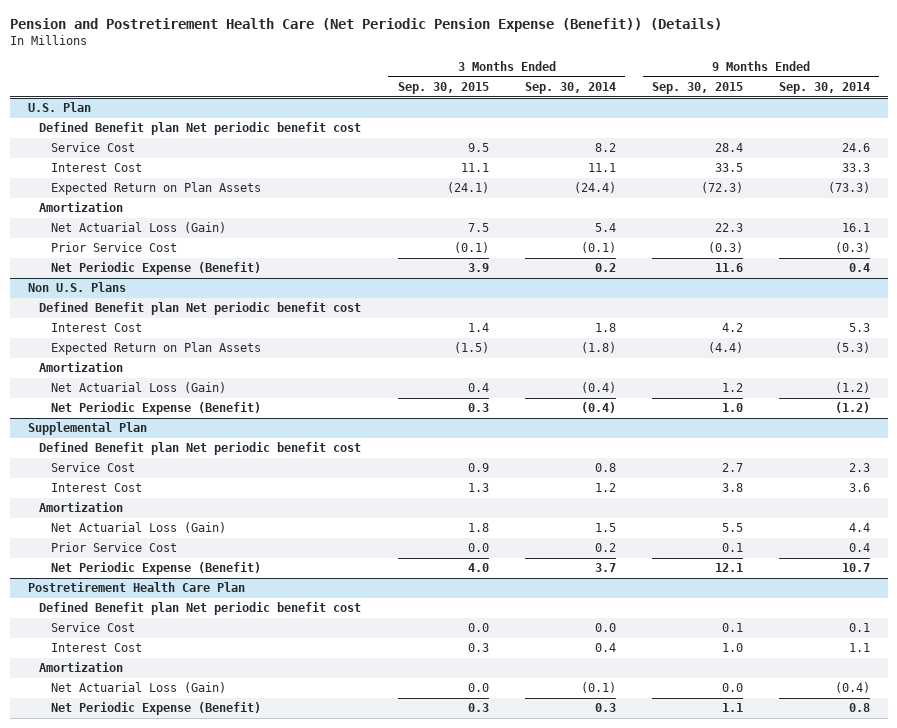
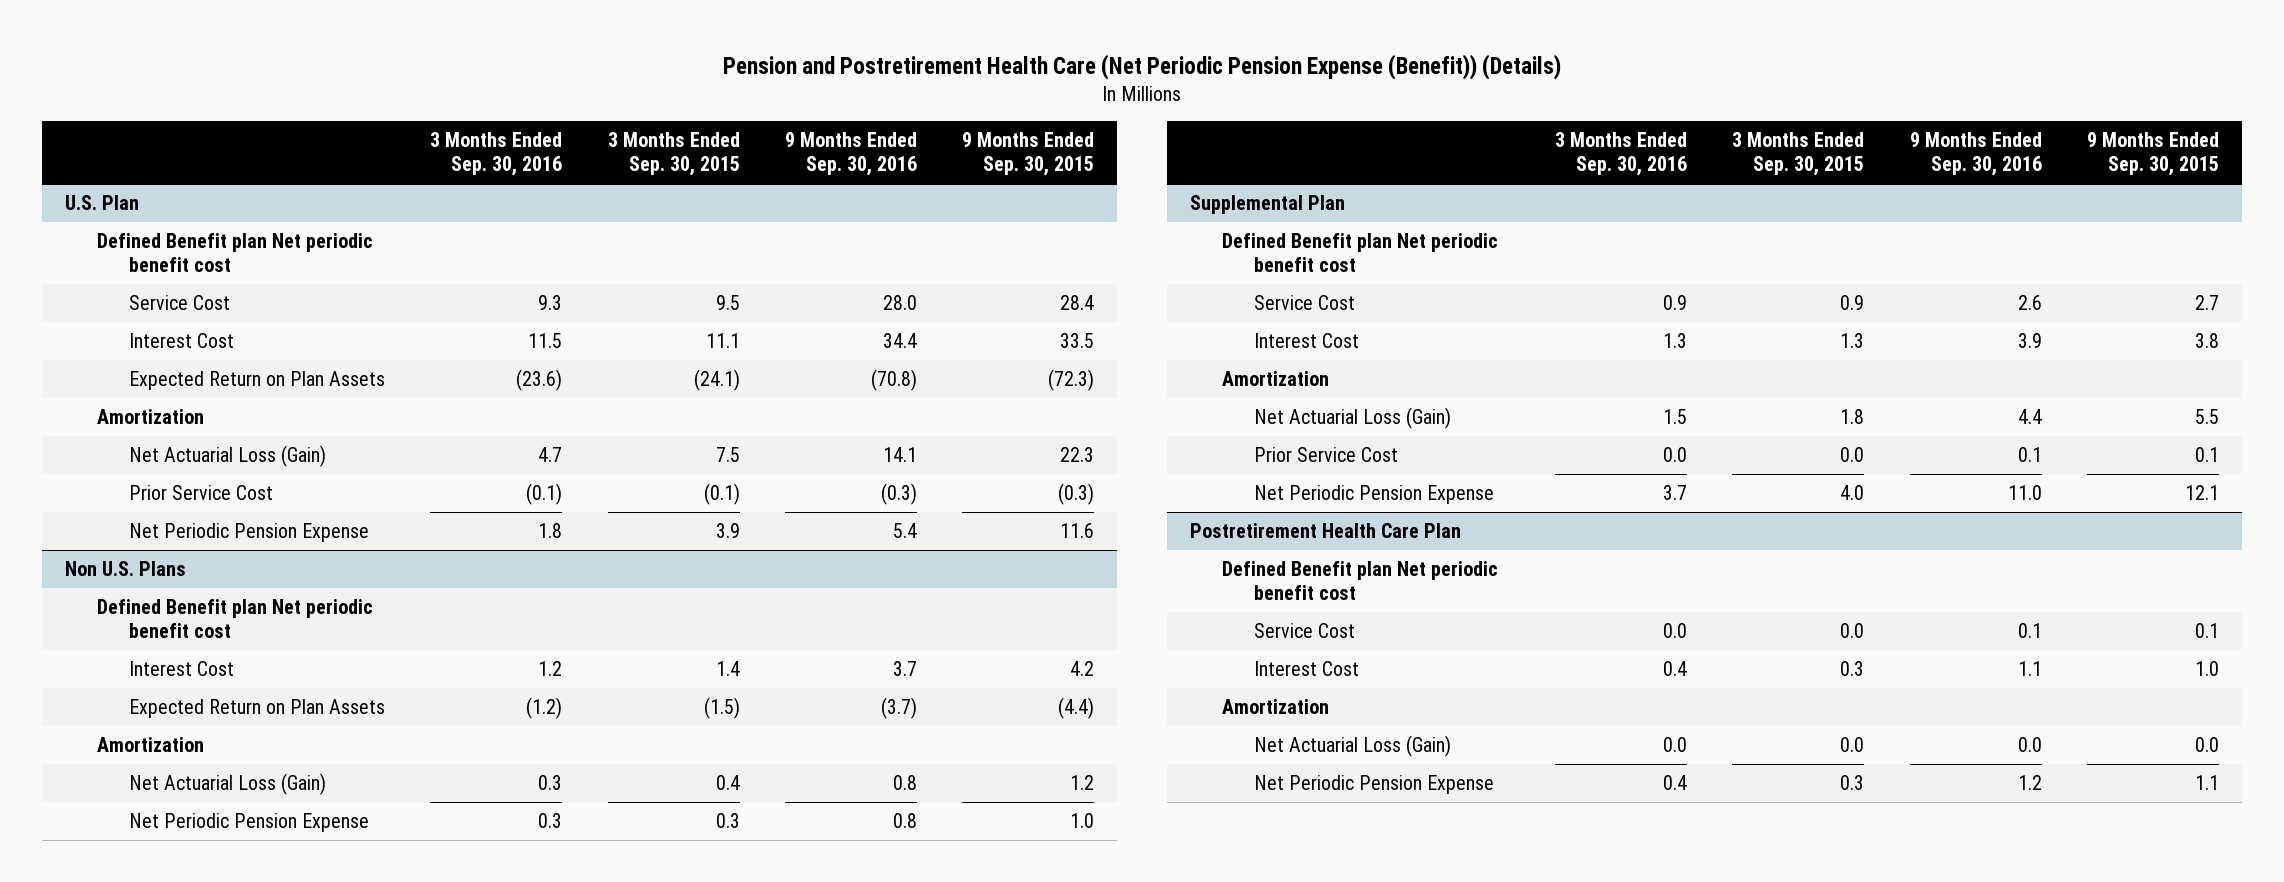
- | 3 Months Ended Sep. 30, 2015 | 3 Months Ended Sep. 30, 2014 | 9 Months Ended Sep. 30, 2015 | 9 Months Ended Sep. 30, 2014
+ | 3 Months Ended Sep. 30, 2016 | 3 Months Ended Sep. 30, 2015 | 9 Months Ended Sep. 30, 2016 | 9 Months Ended Sep. 30, 2015
@ U.S. Plan
- Net Periodic Expense (Benefit) | 3.9 | 0.2 | 11.6 | 0.4
+ Net Periodic Pension Expense | 1.8 | 3.9 | 5.4 | 11.6
@ Non U.S. Plans
- Net Periodic Expense (Benefit) | 0.3 | (0.4) | 1.0 | (1.2)
+ Net Periodic Pension Expense | 0.3 | 0.3 | 0.8 | 1.0
@ Supplemental Plan
- Net Periodic Expense (Benefit) | 4.0 | 3.7 | 12.1 | 10.7
+ Net Periodic Pension Expense | 3.7 | 4.0 | 11.0 | 12.1
@ Postretirement Health Care Plan
- Net Periodic Expense (Benefit) | 0.3 | 0.3 | 1.1 | 0.8
+ Net Periodic Pension Expense | 0.4 | 0.3 | 1.2 | 1.1

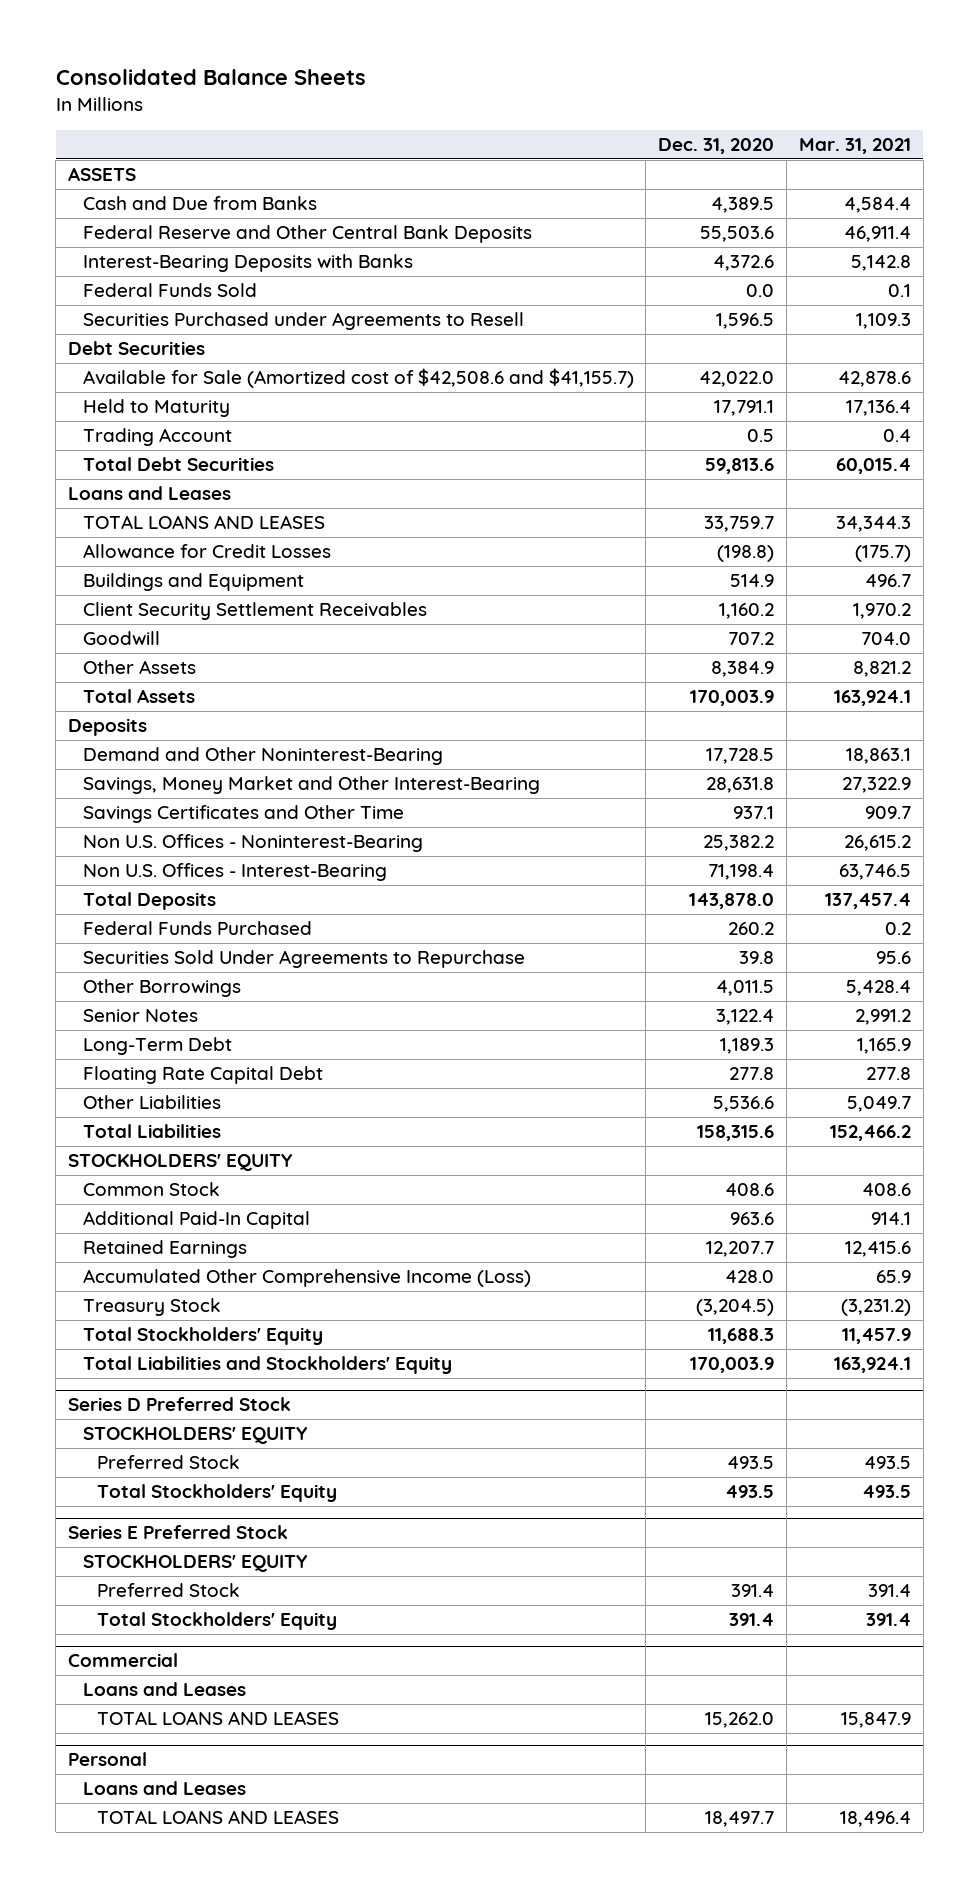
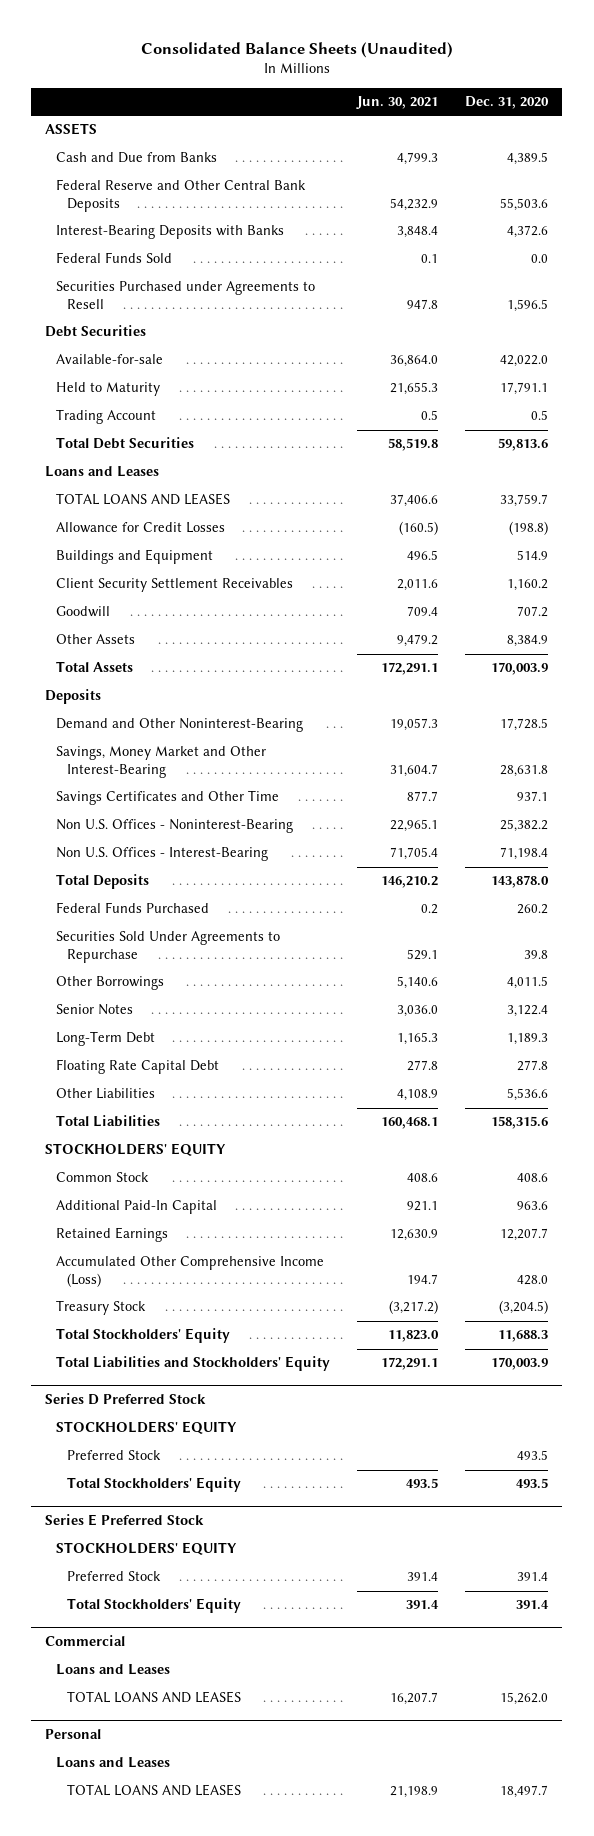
- Consolidated Balance Sheets
+ Consolidated Balance Sheets (Unaudited)
- | Dec. 31, 2020 | Mar. 31, 2021
+ | Jun. 30, 2021 | Dec. 31, 2020
- Available for Sale (Amortized cost of $42,508.6 and $41,155.7) | 42,022.0 | 42,878.6
+ Available-for-sale | 36,864.0 | 42,022.0

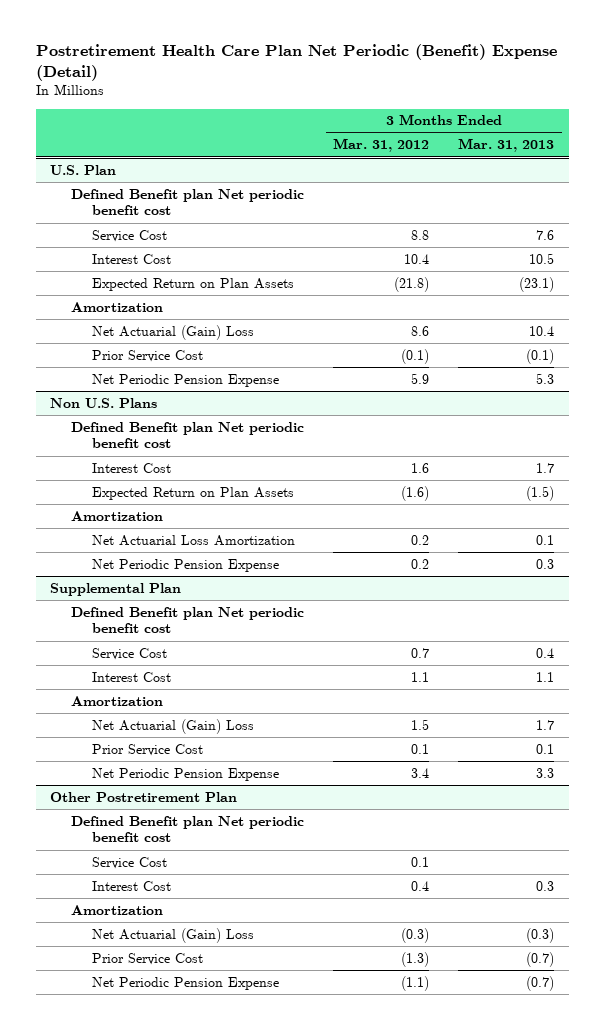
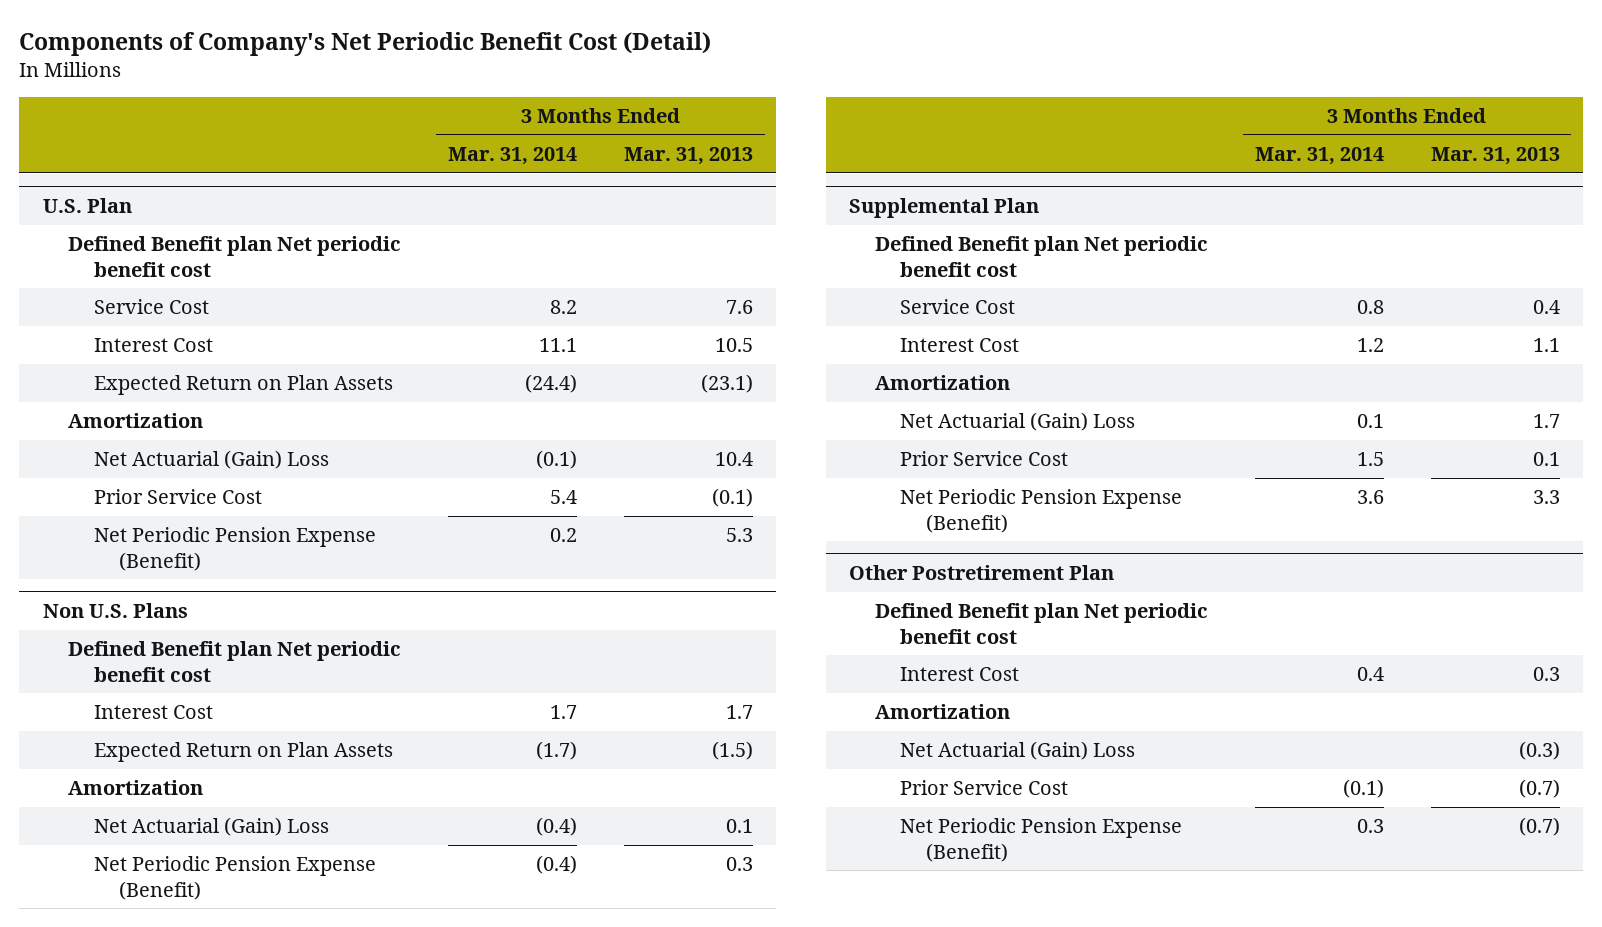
- Postretirement Health Care Plan Net Periodic (Benefit) Expense (Detail)
+ Components of Company's Net Periodic Benefit Cost (Detail)
- | 3 Months Ended Mar. 31, 2012 | 3 Months Ended Mar. 31, 2013
+ | 3 Months Ended Mar. 31, 2014 | 3 Months Ended Mar. 31, 2013
@ U.S. Plan
- Net Periodic Pension Expense | 5.9 | 5.3
+ Net Periodic Pension Expense (Benefit) | 0.2 | 5.3
@ Non U.S. Plans
- Net Actuarial Loss Amortization | 0.2 | 0.1
- Net Periodic Pension Expense | 0.2 | 0.3
+ Net Actuarial (Gain) Loss | (0.4) | 0.1
+ Net Periodic Pension Expense (Benefit) | (0.4) | 0.3
@ Supplemental Plan
- Net Periodic Pension Expense | 3.4 | 3.3
+ Net Periodic Pension Expense (Benefit) | 3.6 | 3.3
@ Other Postretirement Plan
- Service Cost | 0.1 |
- Net Periodic Pension Expense | (1.1) | (0.7)
+ Net Periodic Pension Expense (Benefit) | 0.3 | (0.7)

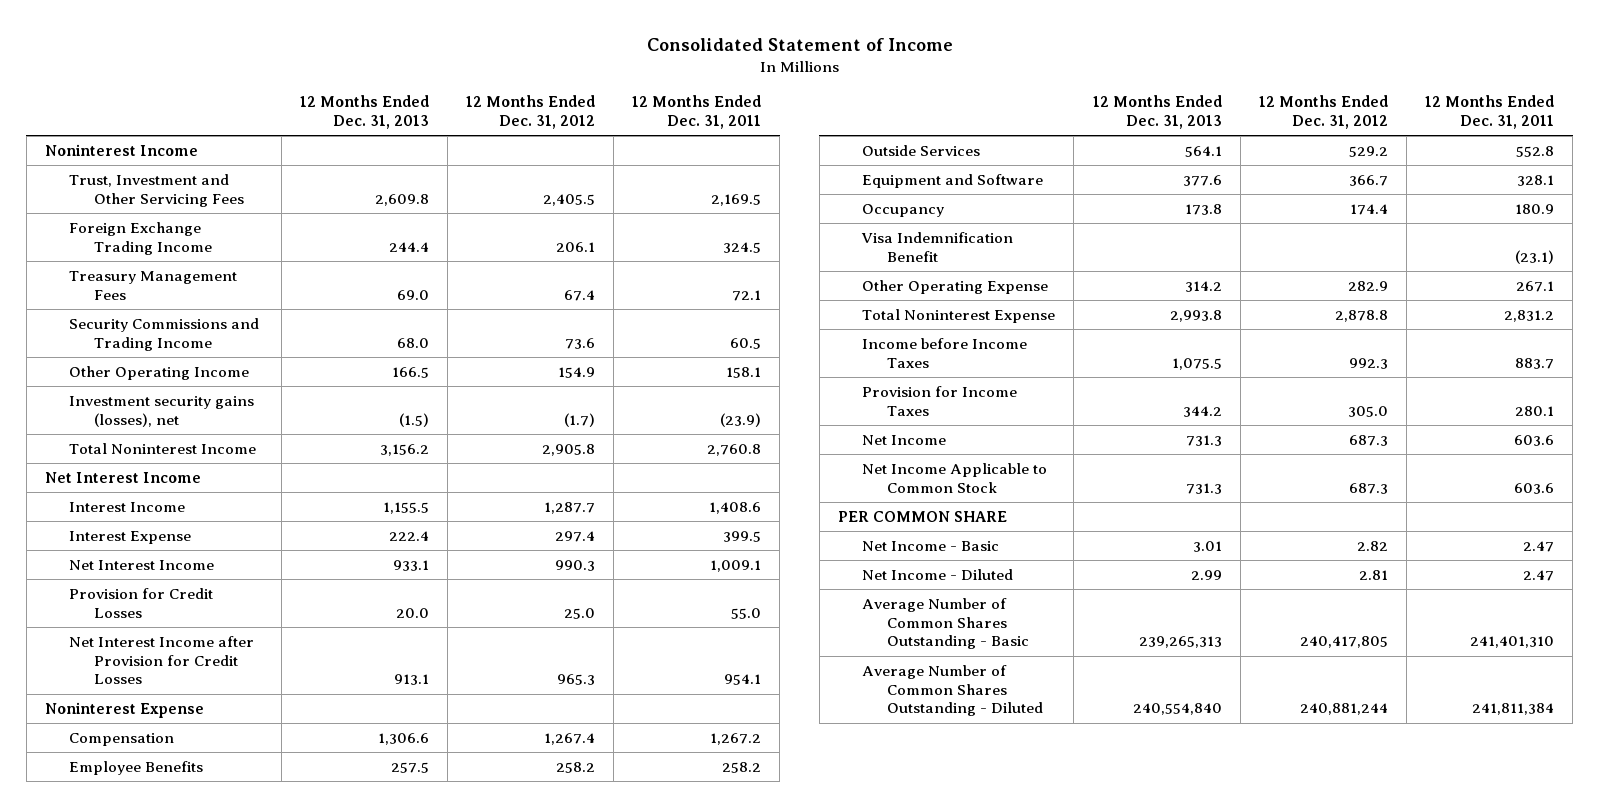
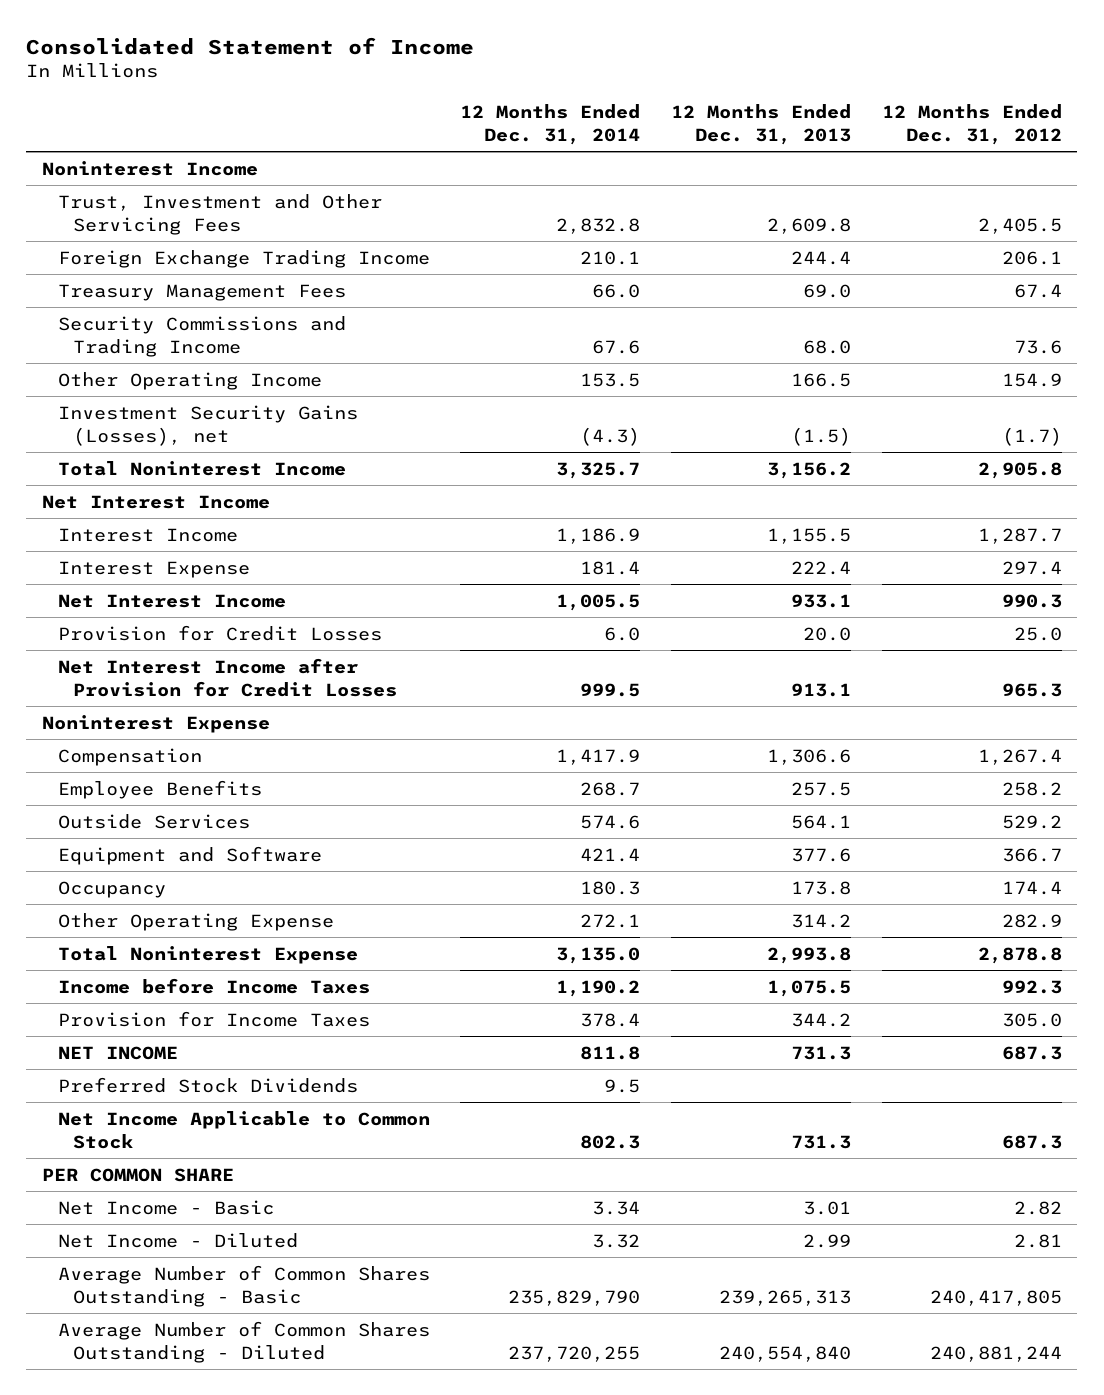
- | 12 Months Ended Dec. 31, 2013 | 12 Months Ended Dec. 31, 2012 | 12 Months Ended Dec. 31, 2011
+ | 12 Months Ended Dec. 31, 2014 | 12 Months Ended Dec. 31, 2013 | 12 Months Ended Dec. 31, 2012
- Investment security gains (losses), net | (1.5) | (1.7) | (23.9)
+ Investment Security Gains (Losses), net | (4.3) | (1.5) | (1.7)
- Visa Indemnification Benefit | | | (23.1)
- Net Income | 731.3 | 687.3 | 603.6
+ NET INCOME | 811.8 | 731.3 | 687.3
+ Preferred Stock Dividends | 9.5 | |

